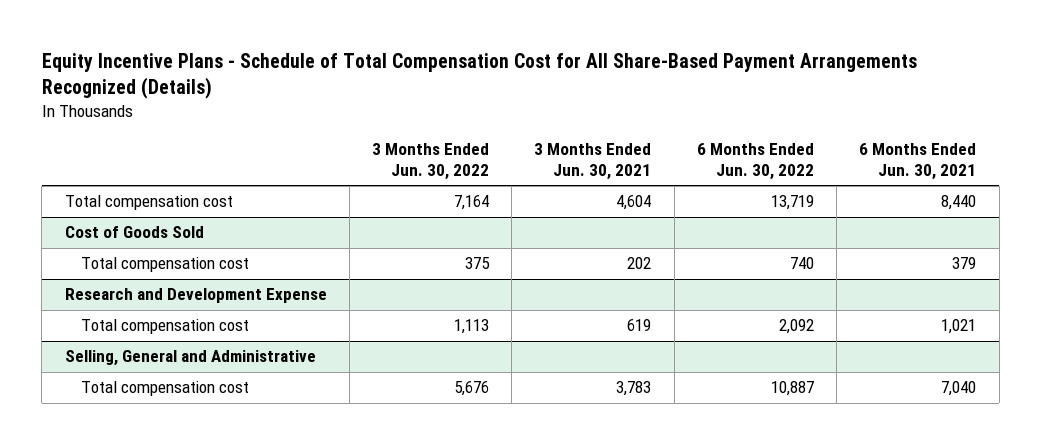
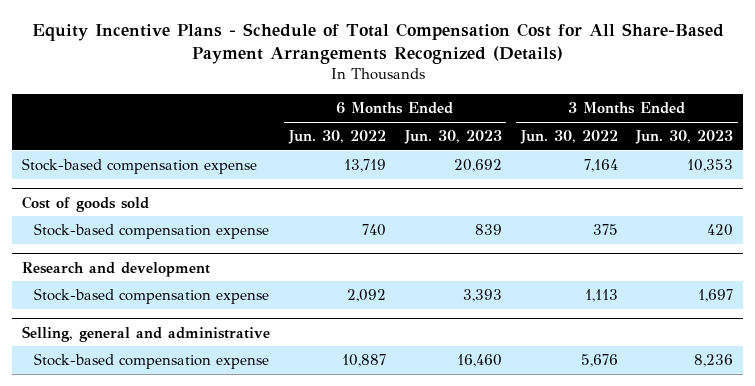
- | 3 Months Ended Jun. 30, 2022 | 3 Months Ended Jun. 30, 2021 | 6 Months Ended Jun. 30, 2022 | 6 Months Ended Jun. 30, 2021
+ | 6 Months Ended Jun. 30, 2022 | 6 Months Ended Jun. 30, 2023 | 3 Months Ended Jun. 30, 2022 | 3 Months Ended Jun. 30, 2023
- Total compensation cost | 7,164 | 4,604 | 13,719 | 8,440
- Cost of Goods Sold
- Total compensation cost | 375 | 202 | 740 | 379
- Research and Development Expense
- Total compensation cost | 1,113 | 619 | 2,092 | 1,021
- Selling, General and Administrative
- Total compensation cost | 5,676 | 3,783 | 10,887 | 7,040
+ Stock-based compensation expense | 13,719 | 20,692 | 7,164 | 10,353
+ Cost of goods sold
+ Stock-based compensation expense | 740 | 839 | 375 | 420
+ Research and development
+ Stock-based compensation expense | 2,092 | 3,393 | 1,113 | 1,697
+ Selling, general and administrative
+ Stock-based compensation expense | 10,887 | 16,460 | 5,676 | 8,236

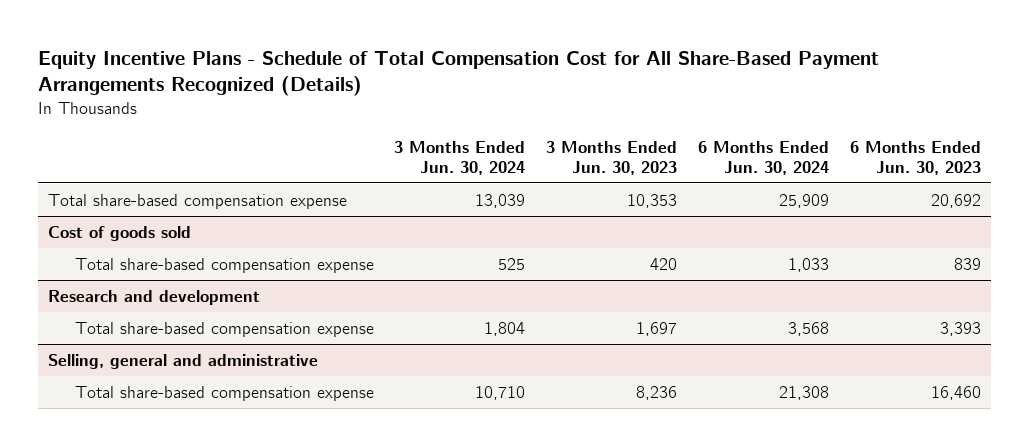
- | 6 Months Ended Jun. 30, 2022 | 6 Months Ended Jun. 30, 2023 | 3 Months Ended Jun. 30, 2022 | 3 Months Ended Jun. 30, 2023
+ | 3 Months Ended Jun. 30, 2024 | 3 Months Ended Jun. 30, 2023 | 6 Months Ended Jun. 30, 2024 | 6 Months Ended Jun. 30, 2023
- Stock-based compensation expense | 13,719 | 20,692 | 7,164 | 10,353
+ Total share-based compensation expense | 13,039 | 10,353 | 25,909 | 20,692
@ Cost of goods sold
- Stock-based compensation expense | 740 | 839 | 375 | 420
+ Total share-based compensation expense | 525 | 420 | 1,033 | 839
@ Research and development
- Stock-based compensation expense | 2,092 | 3,393 | 1,113 | 1,697
+ Total share-based compensation expense | 1,804 | 1,697 | 3,568 | 3,393
@ Selling, general and administrative
- Stock-based compensation expense | 10,887 | 16,460 | 5,676 | 8,236
+ Total share-based compensation expense | 10,710 | 8,236 | 21,308 | 16,460

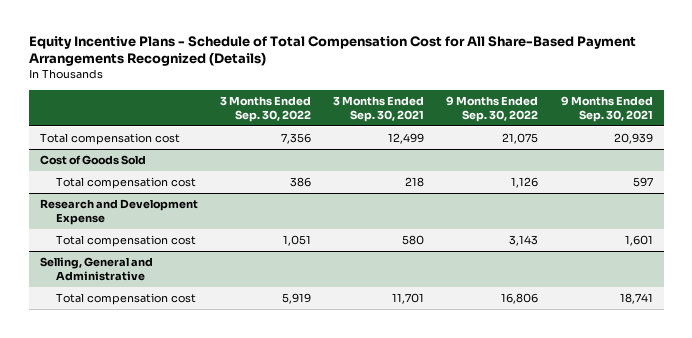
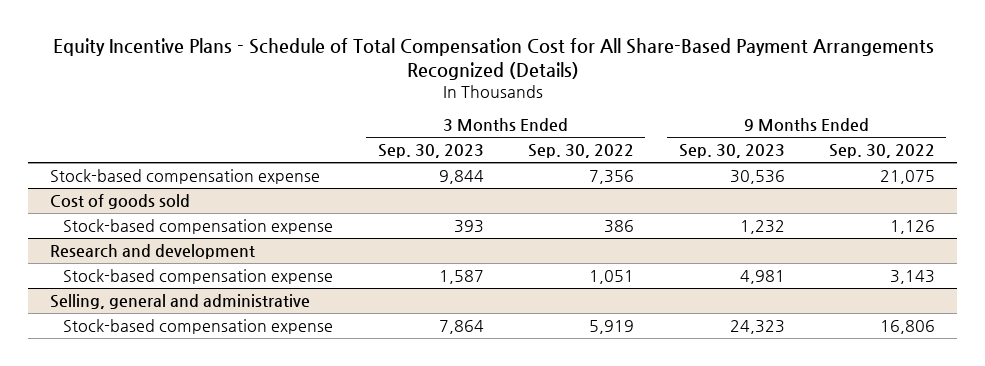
- | 3 Months Ended Sep. 30, 2022 | 3 Months Ended Sep. 30, 2021 | 9 Months Ended Sep. 30, 2022 | 9 Months Ended Sep. 30, 2021
+ | 3 Months Ended Sep. 30, 2023 | 3 Months Ended Sep. 30, 2022 | 9 Months Ended Sep. 30, 2023 | 9 Months Ended Sep. 30, 2022
- Total compensation cost | 7,356 | 12,499 | 21,075 | 20,939
- Cost of Goods Sold
- Total compensation cost | 386 | 218 | 1,126 | 597
- Research and Development Expense
- Total compensation cost | 1,051 | 580 | 3,143 | 1,601
- Selling, General and Administrative
- Total compensation cost | 5,919 | 11,701 | 16,806 | 18,741
+ Stock-based compensation expense | 9,844 | 7,356 | 30,536 | 21,075
+ Cost of goods sold
+ Stock-based compensation expense | 393 | 386 | 1,232 | 1,126
+ Research and development
+ Stock-based compensation expense | 1,587 | 1,051 | 4,981 | 3,143
+ Selling, general and administrative
+ Stock-based compensation expense | 7,864 | 5,919 | 24,323 | 16,806

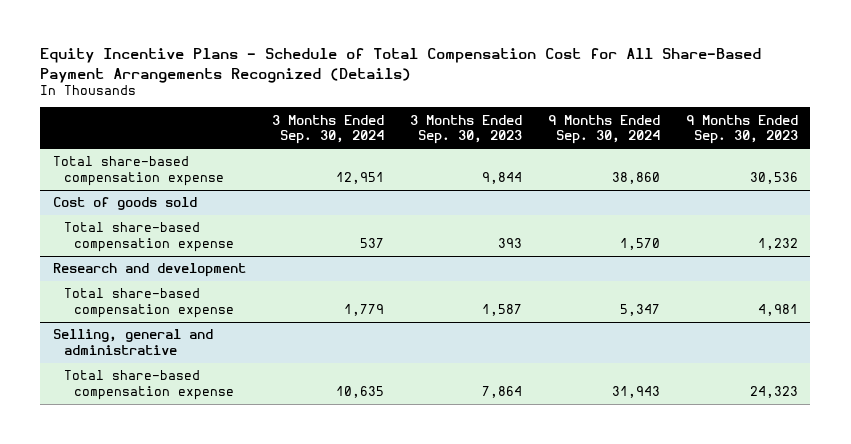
- | 3 Months Ended Sep. 30, 2023 | 3 Months Ended Sep. 30, 2022 | 9 Months Ended Sep. 30, 2023 | 9 Months Ended Sep. 30, 2022
+ | 3 Months Ended Sep. 30, 2024 | 3 Months Ended Sep. 30, 2023 | 9 Months Ended Sep. 30, 2024 | 9 Months Ended Sep. 30, 2023
- Stock-based compensation expense | 9,844 | 7,356 | 30,536 | 21,075
+ Total share-based compensation expense | 12,951 | 9,844 | 38,860 | 30,536
@ Cost of goods sold
- Stock-based compensation expense | 393 | 386 | 1,232 | 1,126
+ Total share-based compensation expense | 537 | 393 | 1,570 | 1,232
@ Research and development
- Stock-based compensation expense | 1,587 | 1,051 | 4,981 | 3,143
+ Total share-based compensation expense | 1,779 | 1,587 | 5,347 | 4,981
@ Selling, general and administrative
- Stock-based compensation expense | 7,864 | 5,919 | 24,323 | 16,806
+ Total share-based compensation expense | 10,635 | 7,864 | 31,943 | 24,323

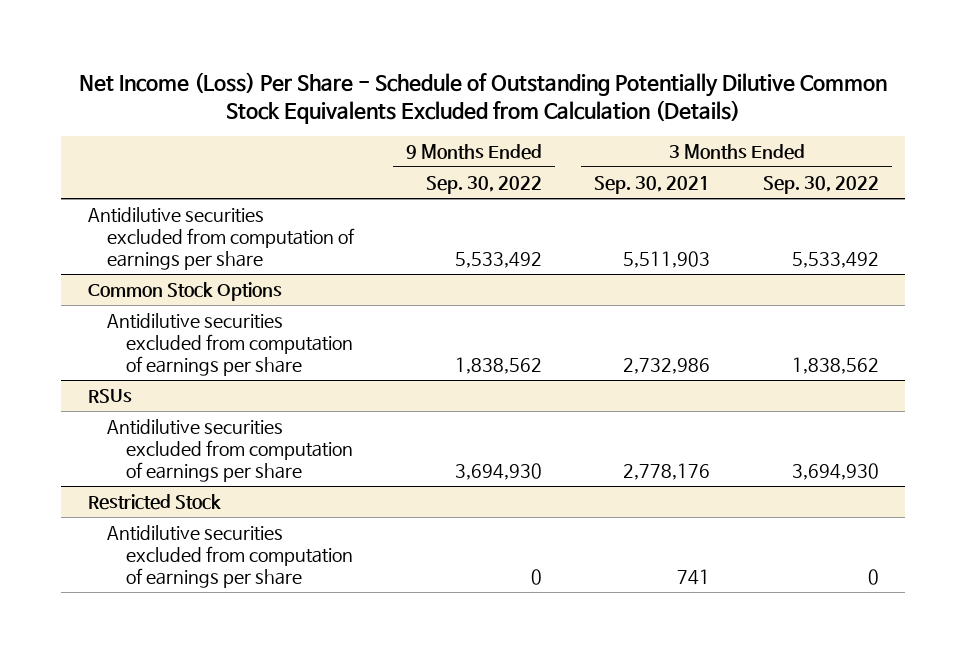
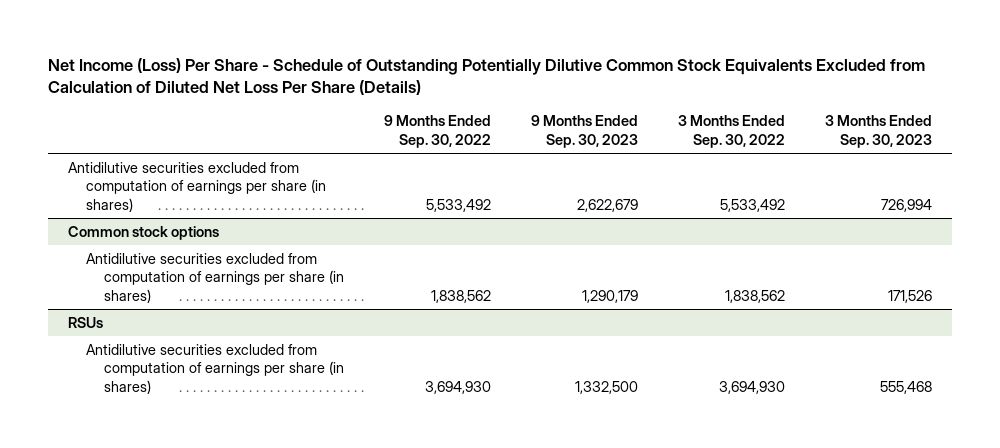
- Net Income (Loss) Per Share - Schedule of Outstanding Potentially Dilutive Common Stock Equivalents Excluded from Calculation (Details)
+ Net Income (Loss) Per Share - Schedule of Outstanding Potentially Dilutive Common Stock Equivalents Excluded from Calculation of Diluted Net Loss Per Share (Details)
- | 9 Months Ended Sep. 30, 2022 | 3 Months Ended Sep. 30, 2021 | 3 Months Ended Sep. 30, 2022
+ | 9 Months Ended Sep. 30, 2022 | 9 Months Ended Sep. 30, 2023 | 3 Months Ended Sep. 30, 2022 | 3 Months Ended Sep. 30, 2023
- Antidilutive securities excluded from computation of earnings per share | 5,533,492 | 5,511,903 | 5,533,492
- Common Stock Options
- Antidilutive securities excluded from computation of earnings per share | 1,838,562 | 2,732,986 | 1,838,562
+ Antidilutive securities excluded from computation of earnings per share (in shares) | 5,533,492 | 2,622,679 | 5,533,492 | 726,994
+ Common stock options
+ Antidilutive securities excluded from computation of earnings per share (in shares) | 1,838,562 | 1,290,179 | 1,838,562 | 171,526
@ RSUs
- Antidilutive securities excluded from computation of earnings per share | 3,694,930 | 2,778,176 | 3,694,930
- Restricted Stock
- Antidilutive securities excluded from computation of earnings per share | 0 | 741 | 0
@ RSUs
+ Antidilutive securities excluded from computation of earnings per share (in shares) | 3,694,930 | 1,332,500 | 3,694,930 | 555,468

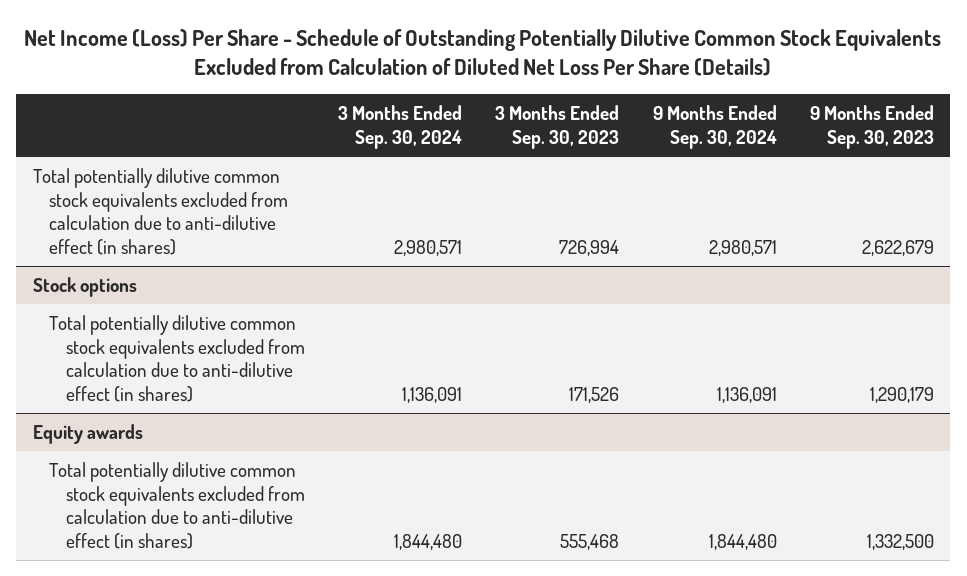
- | 9 Months Ended Sep. 30, 2022 | 9 Months Ended Sep. 30, 2023 | 3 Months Ended Sep. 30, 2022 | 3 Months Ended Sep. 30, 2023
+ | 3 Months Ended Sep. 30, 2024 | 3 Months Ended Sep. 30, 2023 | 9 Months Ended Sep. 30, 2024 | 9 Months Ended Sep. 30, 2023
- Antidilutive securities excluded from computation of earnings per share (in shares) | 5,533,492 | 2,622,679 | 5,533,492 | 726,994
- Common stock options
- Antidilutive securities excluded from computation of earnings per share (in shares) | 1,838,562 | 1,290,179 | 1,838,562 | 171,526
- RSUs
- Antidilutive securities excluded from computation of earnings per share (in shares) | 3,694,930 | 1,332,500 | 3,694,930 | 555,468
+ Total potentially dilutive common stock equivalents excluded from calculation due to anti-dilutive effect (in shares) | 2,980,571 | 726,994 | 2,980,571 | 2,622,679
+ Stock options
+ Total potentially dilutive common stock equivalents excluded from calculation due to anti-dilutive effect (in shares) | 1,136,091 | 171,526 | 1,136,091 | 1,290,179
+ Equity awards
+ Total potentially dilutive common stock equivalents excluded from calculation due to anti-dilutive effect (in shares) | 1,844,480 | 555,468 | 1,844,480 | 1,332,500

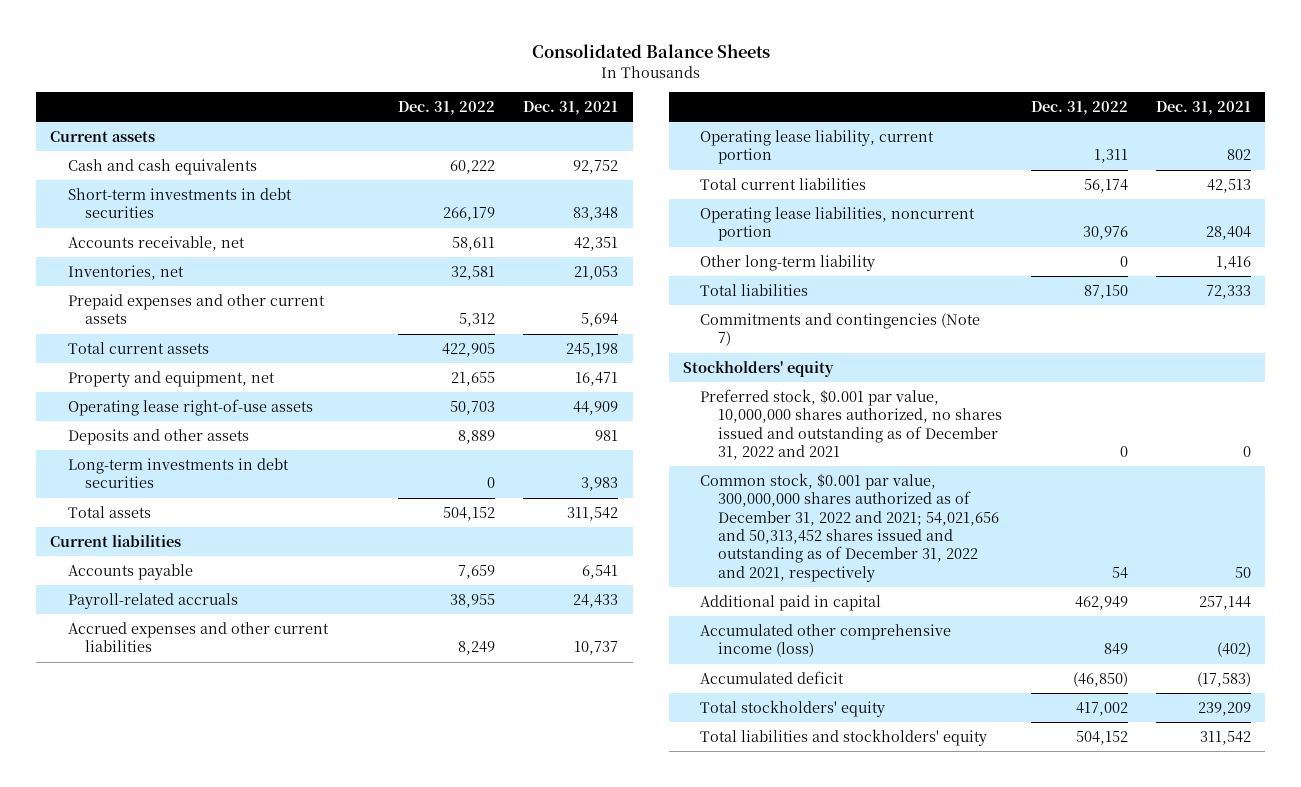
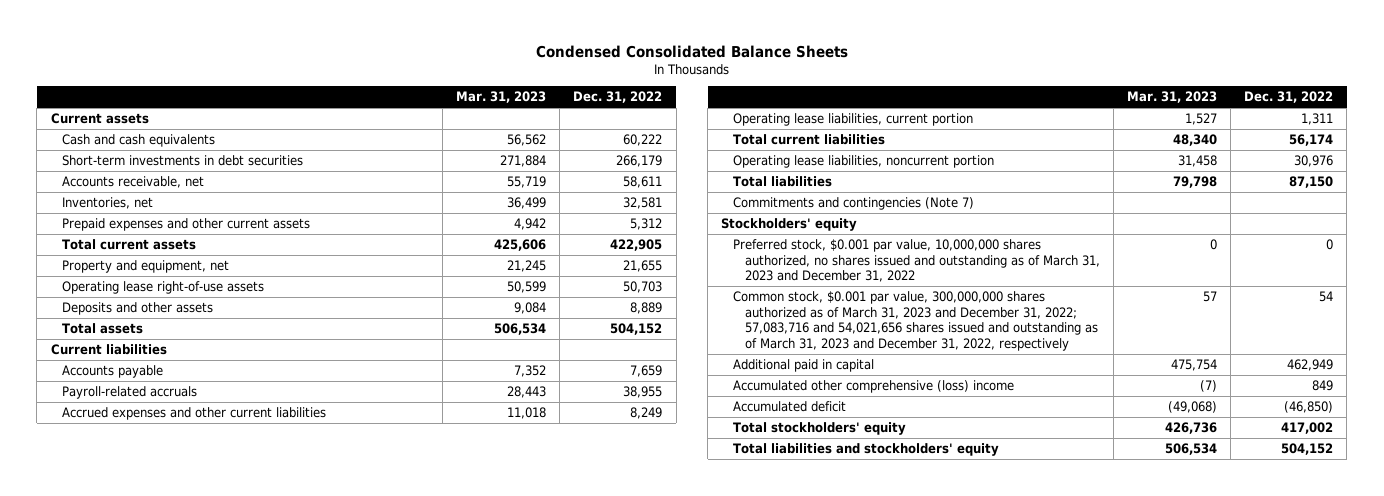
- Consolidated Balance Sheets
+ Condensed Consolidated Balance Sheets
- | Dec. 31, 2022 | Dec. 31, 2021
+ | Mar. 31, 2023 | Dec. 31, 2022
- Long-term investments in debt securities | 0 | 3,983
- Operating lease liability, current portion | 1,311 | 802
+ Operating lease liabilities, current portion | 1,527 | 1,311
- Other long-term liability | 0 | 1,416
- Preferred stock, $0.001 par value, 10,000,000 shares authorized, no shares issued and outstanding as of December 31, 2022 and 2021 | 0 | 0
- Common stock, $0.001 par value, 300,000,000 shares authorized as of December 31, 2022 and 2021; 54,021,656 and 50,313,452 shares issued and outstanding as of December 31, 2022 and 2021, respectively | 54 | 50
+ Preferred stock, $0.001 par value, 10,000,000 shares authorized, no shares issued and outstanding as of March 31, 2023 and December 31, 2022 | 0 | 0
+ Common stock, $0.001 par value, 300,000,000 shares authorized as of March 31, 2023 and December 31, 2022; 57,083,716 and 54,021,656 shares issued and outstanding as of March 31, 2023 and December 31, 2022, respectively | 57 | 54
- Accumulated other comprehensive income (loss) | 849 | (402)
+ Accumulated other comprehensive (loss) income | (7) | 849

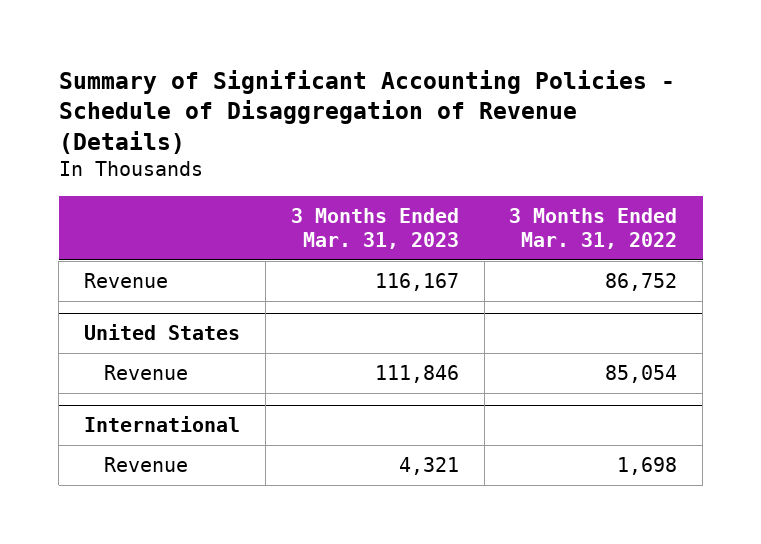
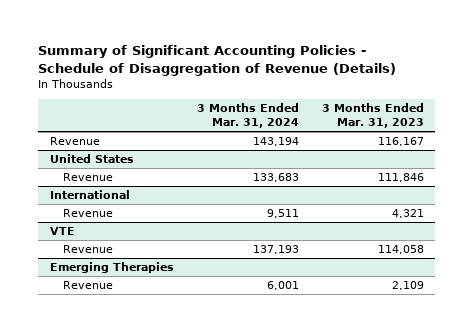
- | 3 Months Ended Mar. 31, 2023 | 3 Months Ended Mar. 31, 2022
+ | 3 Months Ended Mar. 31, 2024 | 3 Months Ended Mar. 31, 2023
+ VTE
+ Revenue | 137,193 | 114,058
+ Emerging Therapies
+ Revenue | 6,001 | 2,109

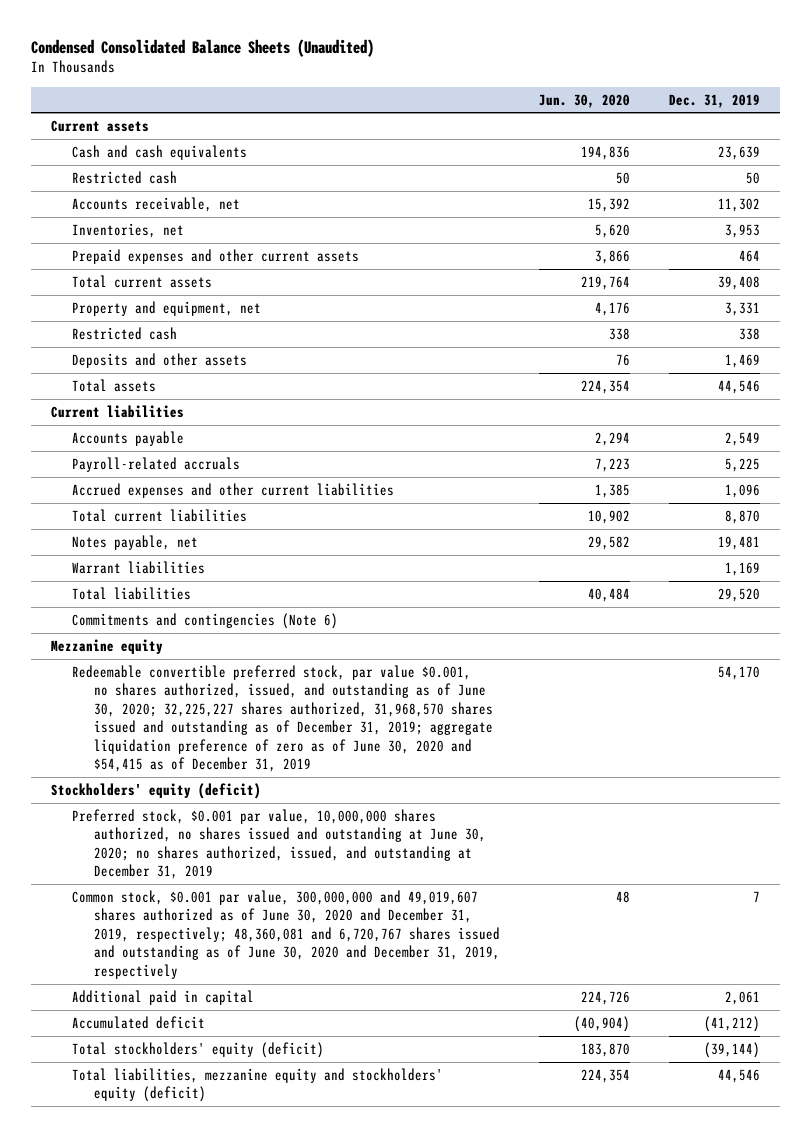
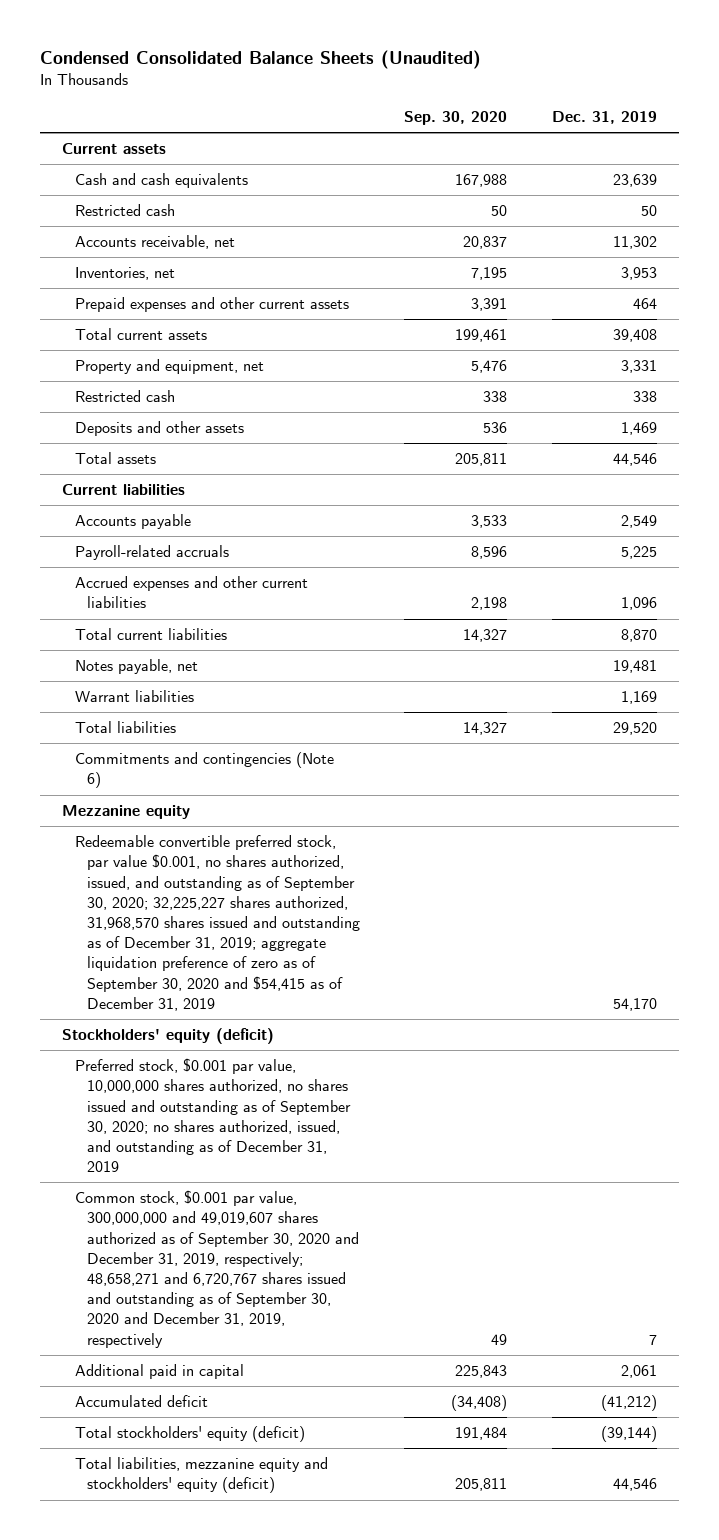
- | Jun. 30, 2020 | Dec. 31, 2019
+ | Sep. 30, 2020 | Dec. 31, 2019
- Redeemable convertible preferred stock, par value $0.001, no shares authorized, issued, and outstanding as of June 30, 2020; 32,225,227 shares authorized, 31,968,570 shares issued and outstanding as of December 31, 2019; aggregate liquidation preference of zero as of June 30, 2020 and $54,415 as of December 31, 2019 | | 54,170
+ Redeemable convertible preferred stock, par value $0.001, no shares authorized, issued, and outstanding as of September 30, 2020; 32,225,227 shares authorized, 31,968,570 shares issued and outstanding as of December 31, 2019; aggregate liquidation preference of zero as of September 30, 2020 and $54,415 as of December 31, 2019 | | 54,170
- Preferred stock, $0.001 par value, 10,000,000 shares authorized, no shares issued and outstanding at June 30, 2020; no shares authorized, issued, and outstanding at December 31, 2019
- Common stock, $0.001 par value, 300,000,000 and 49,019,607 shares authorized as of June 30, 2020 and December 31, 2019, respectively; 48,360,081 and 6,720,767 shares issued and outstanding as of June 30, 2020 and December 31, 2019, respectively | 48 | 7
+ Preferred stock, $0.001 par value, 10,000,000 shares authorized, no shares issued and outstanding as of September 30, 2020; no shares authorized, issued, and outstanding as of December 31, 2019
+ Common stock, $0.001 par value, 300,000,000 and 49,019,607 shares authorized as of September 30, 2020 and December 31, 2019, respectively; 48,658,271 and 6,720,767 shares issued and outstanding as of September 30, 2020 and December 31, 2019, respectively | 49 | 7

